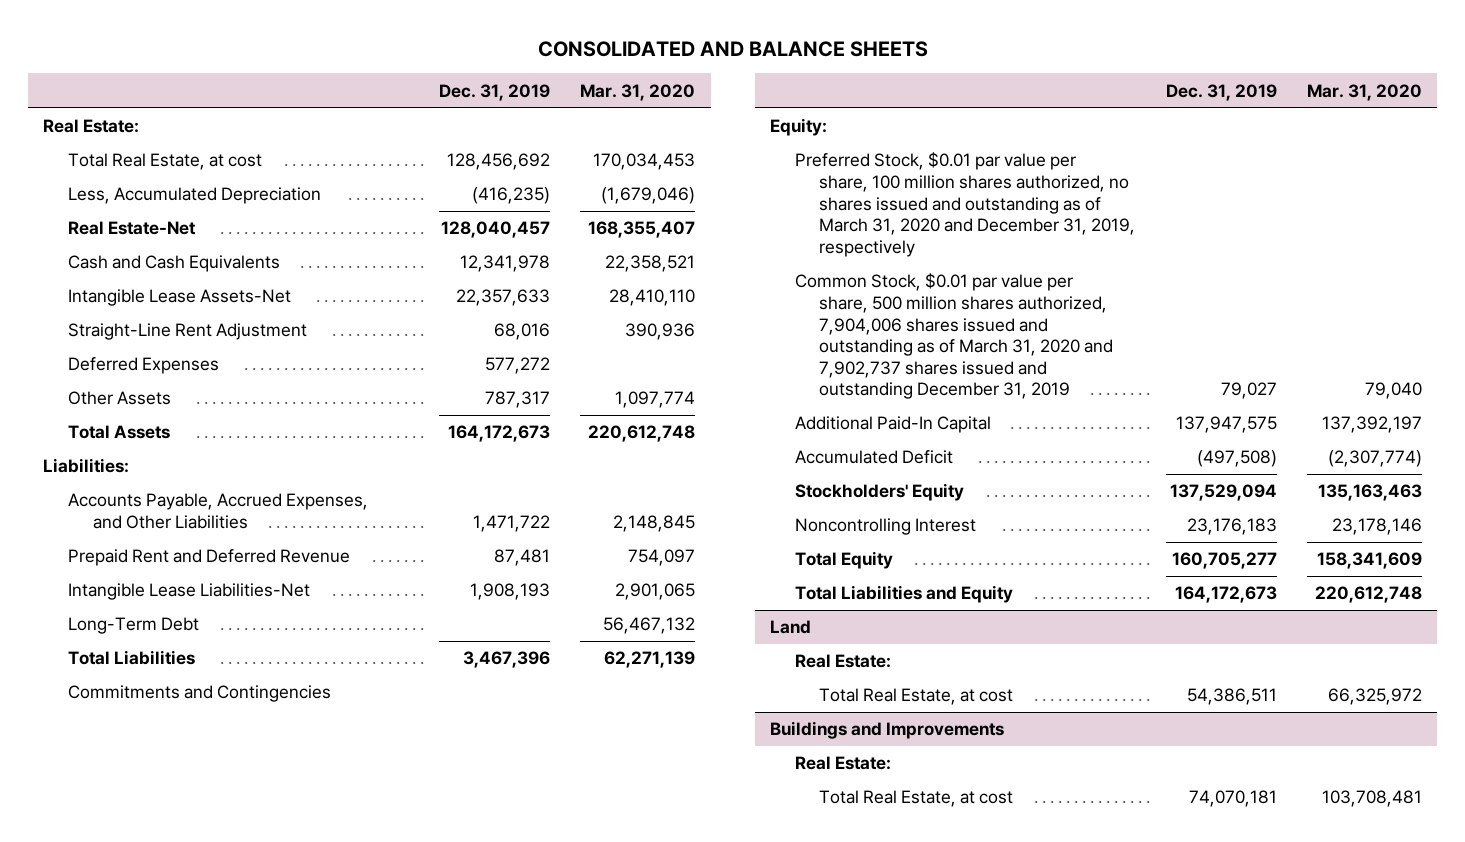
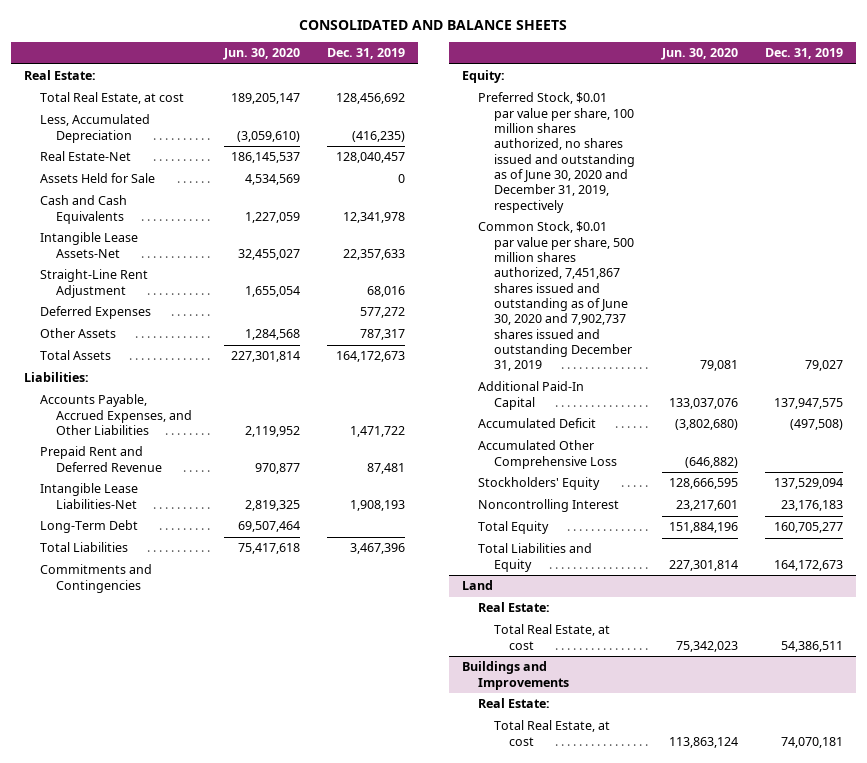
- | Dec. 31, 2019 | Mar. 31, 2020
+ | Jun. 30, 2020 | Dec. 31, 2019
+ Assets Held for Sale | 4,534,569 | 0
- Preferred Stock, $0.01 par value per share, 100 million shares authorized, no shares issued and outstanding as of March 31, 2020 and December 31, 2019, respectively
- Common Stock, $0.01 par value per share, 500 million shares authorized, 7,904,006 shares issued and outstanding as of March 31, 2020 and 7,902,737 shares issued and outstanding December 31, 2019 | 79,027 | 79,040
+ Preferred Stock, $0.01 par value per share, 100 million shares authorized, no shares issued and outstanding as of June 30, 2020 and December 31, 2019, respectively
+ Common Stock, $0.01 par value per share, 500 million shares authorized, 7,451,867 shares issued and outstanding as of June 30, 2020 and 7,902,737 shares issued and outstanding December 31, 2019 | 79,081 | 79,027
+ Accumulated Other Comprehensive Loss | (646,882) |

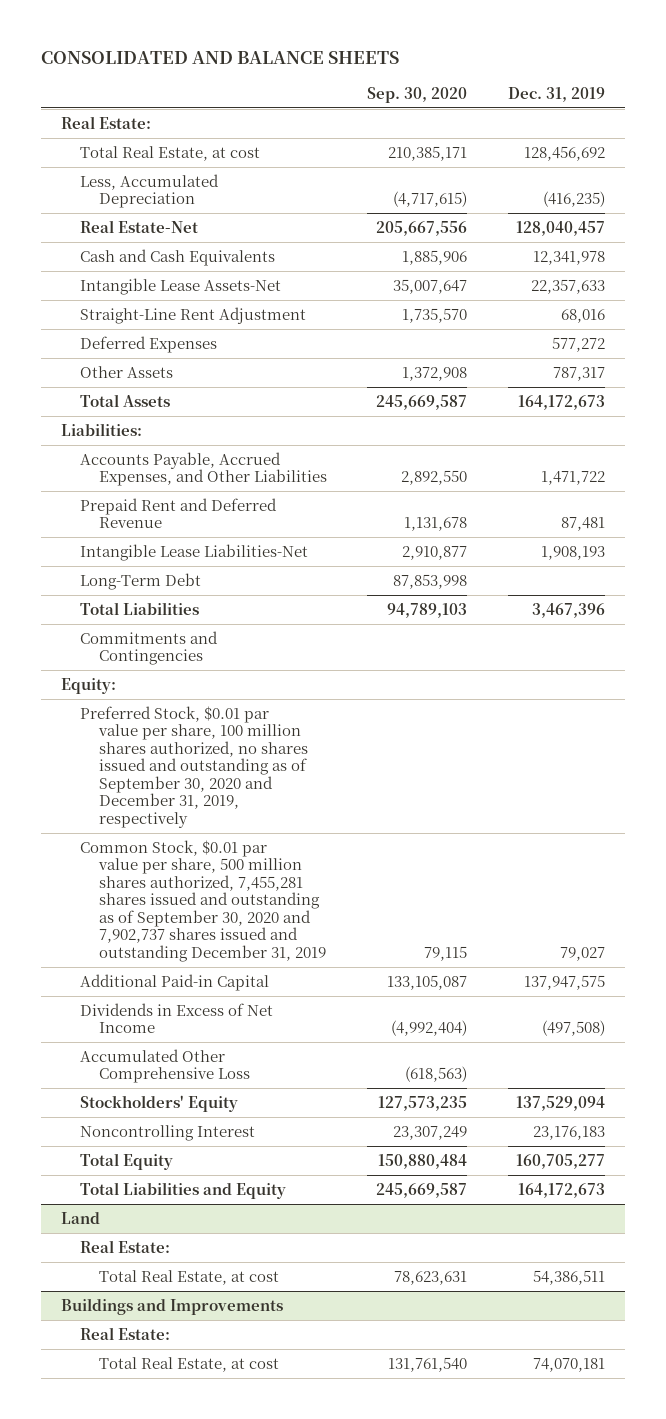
- | Jun. 30, 2020 | Dec. 31, 2019
+ | Sep. 30, 2020 | Dec. 31, 2019
- Assets Held for Sale | 4,534,569 | 0
- Preferred Stock, $0.01 par value per share, 100 million shares authorized, no shares issued and outstanding as of June 30, 2020 and December 31, 2019, respectively
- Common Stock, $0.01 par value per share, 500 million shares authorized, 7,451,867 shares issued and outstanding as of June 30, 2020 and 7,902,737 shares issued and outstanding December 31, 2019 | 79,081 | 79,027
- Additional Paid-In Capital | 133,037,076 | 137,947,575
- Accumulated Deficit | (3,802,680) | (497,508)
+ Preferred Stock, $0.01 par value per share, 100 million shares authorized, no shares issued and outstanding as of September 30, 2020 and December 31, 2019, respectively
+ Common Stock, $0.01 par value per share, 500 million shares authorized, 7,455,281 shares issued and outstanding as of September 30, 2020 and 7,902,737 shares issued and outstanding December 31, 2019 | 79,115 | 79,027
+ Additional Paid-in Capital | 133,105,087 | 137,947,575
+ Dividends in Excess of Net Income | (4,992,404) | (497,508)

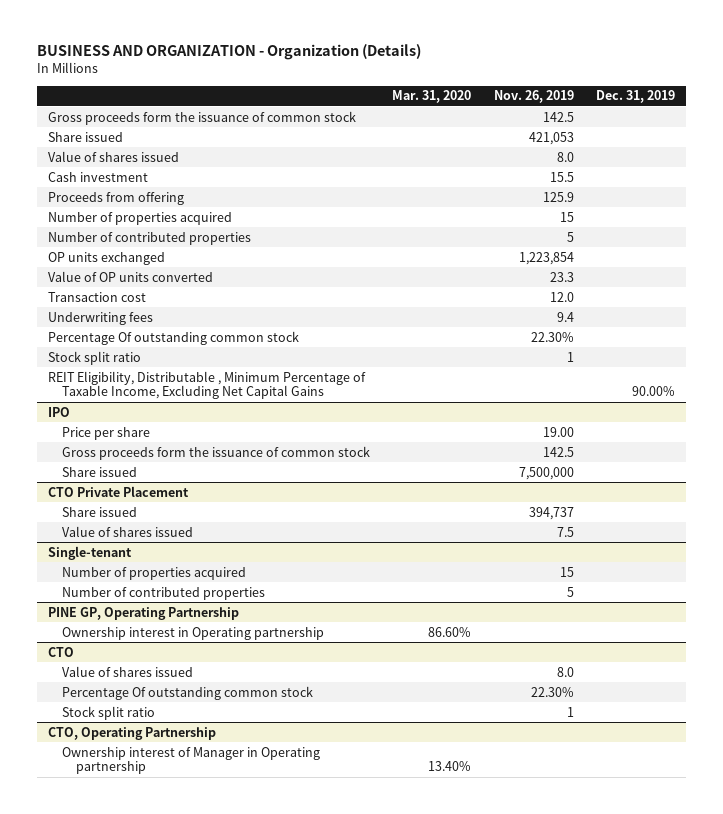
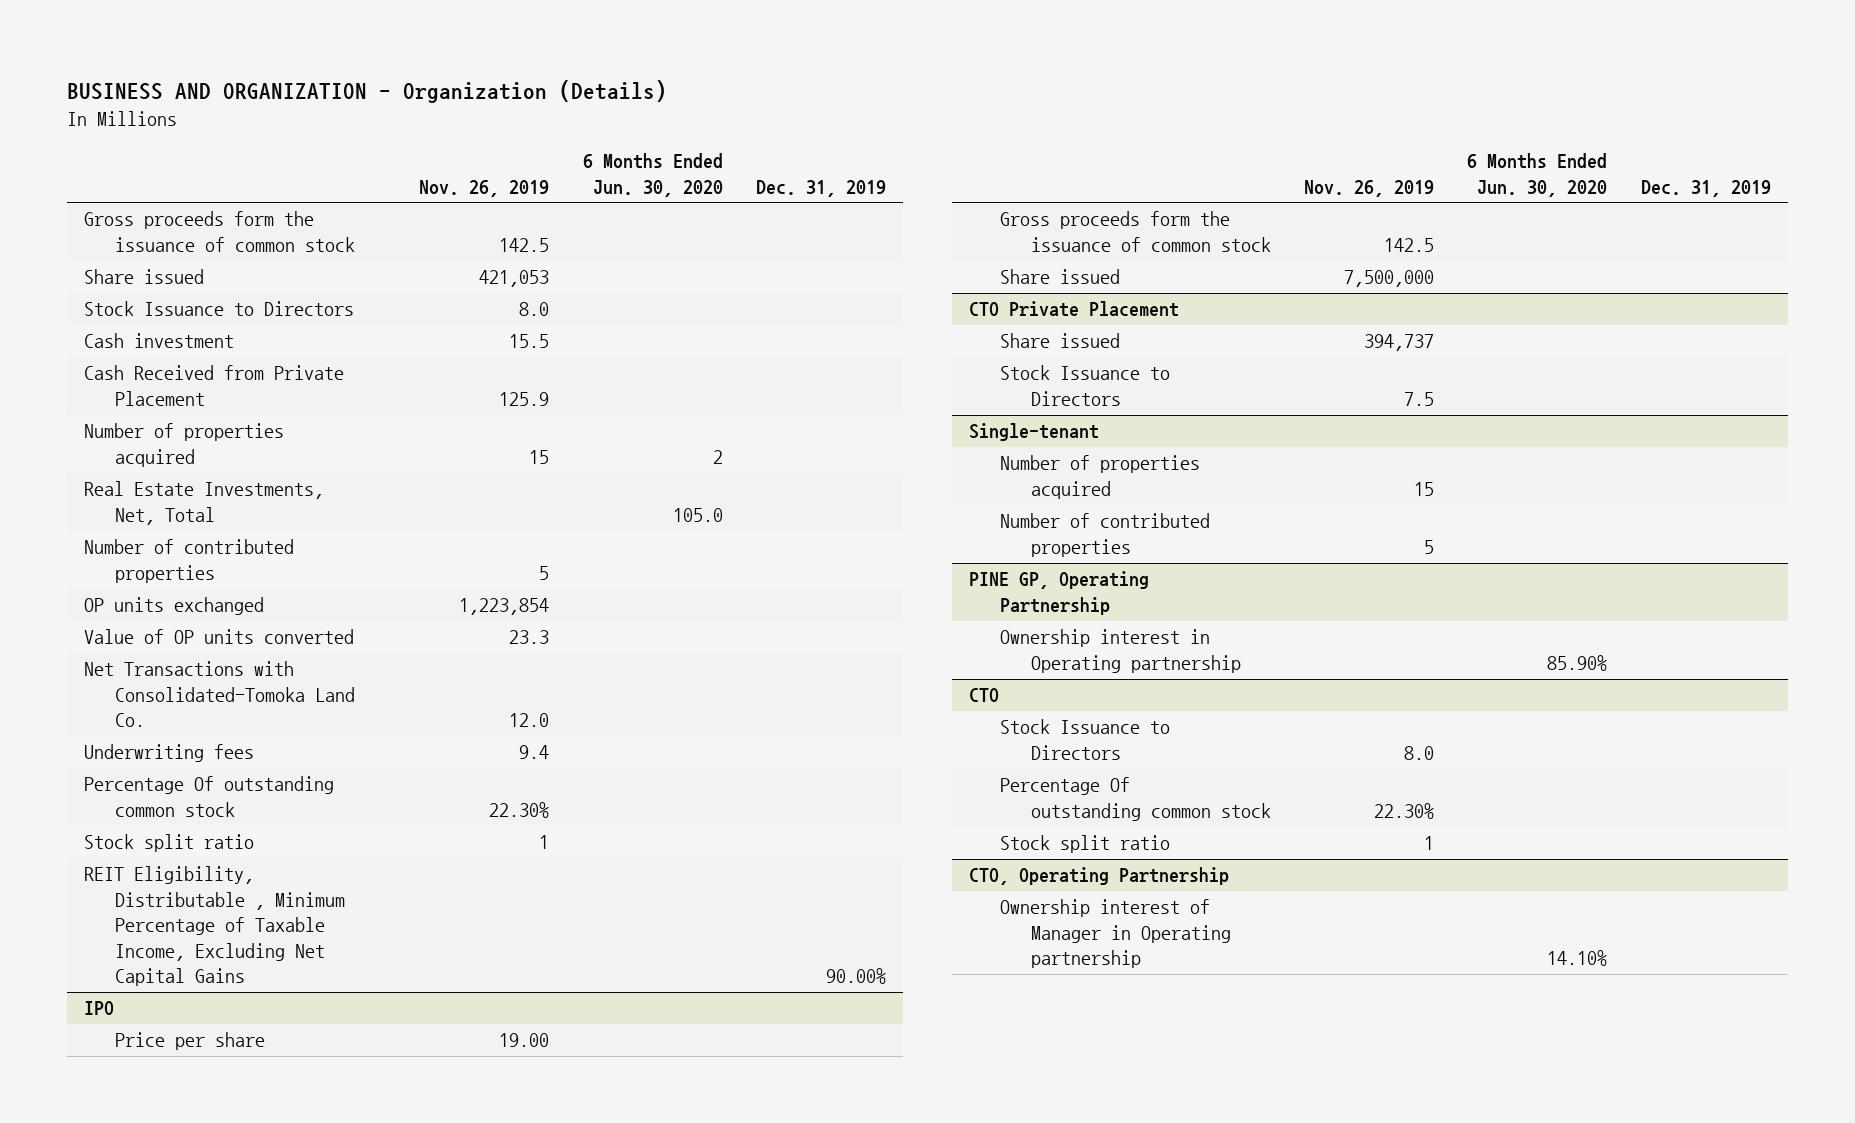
- | Mar. 31, 2020 | Nov. 26, 2019 | Dec. 31, 2019
+ | Nov. 26, 2019 | 6 Months Ended Jun. 30, 2020 | Dec. 31, 2019
- Value of shares issued | | 8.0 |
+ Stock Issuance to Directors | 8.0 | |
- Proceeds from offering | | 125.9 |
+ Cash Received from Private Placement | 125.9 | |
+ Real Estate Investments, Net, Total | | 105.0 |
- Transaction cost | | 12.0 |
+ Net Transactions with Consolidated-Tomoka Land Co. | 12.0 | |
@ CTO Private Placement
- Value of shares issued | | 7.5 |
+ Stock Issuance to Directors | 7.5 | |
@ CTO
- Value of shares issued | | 8.0 |
+ Stock Issuance to Directors | 8.0 | |

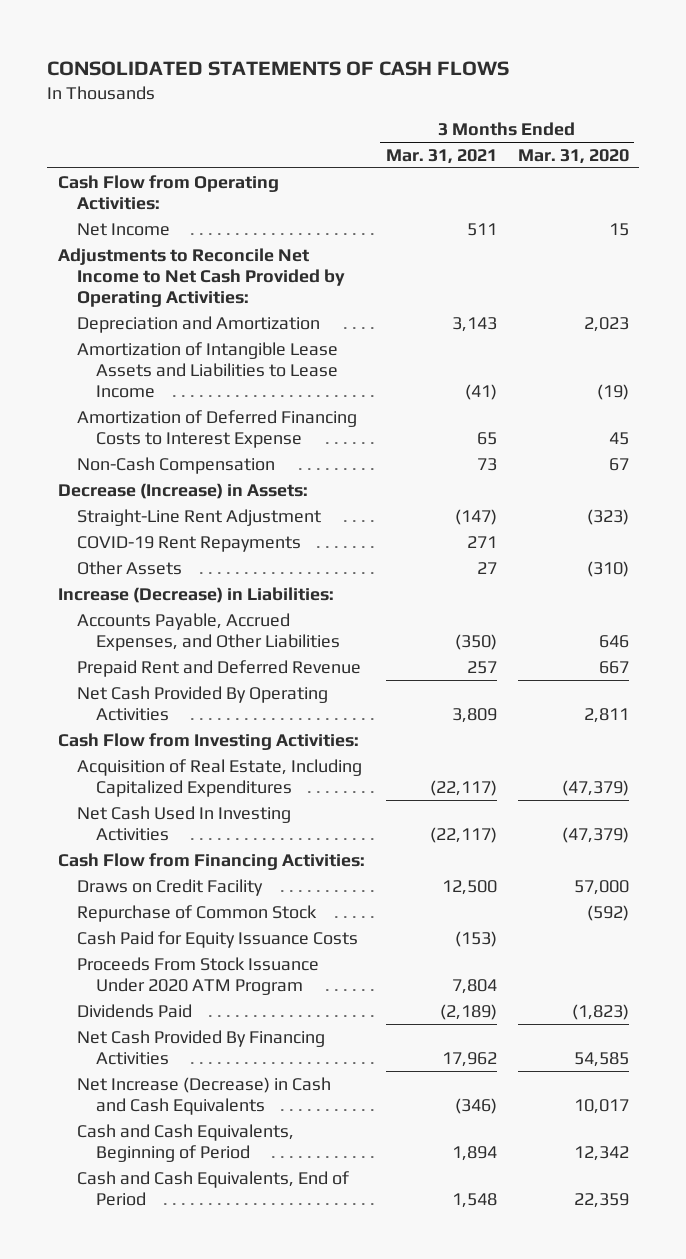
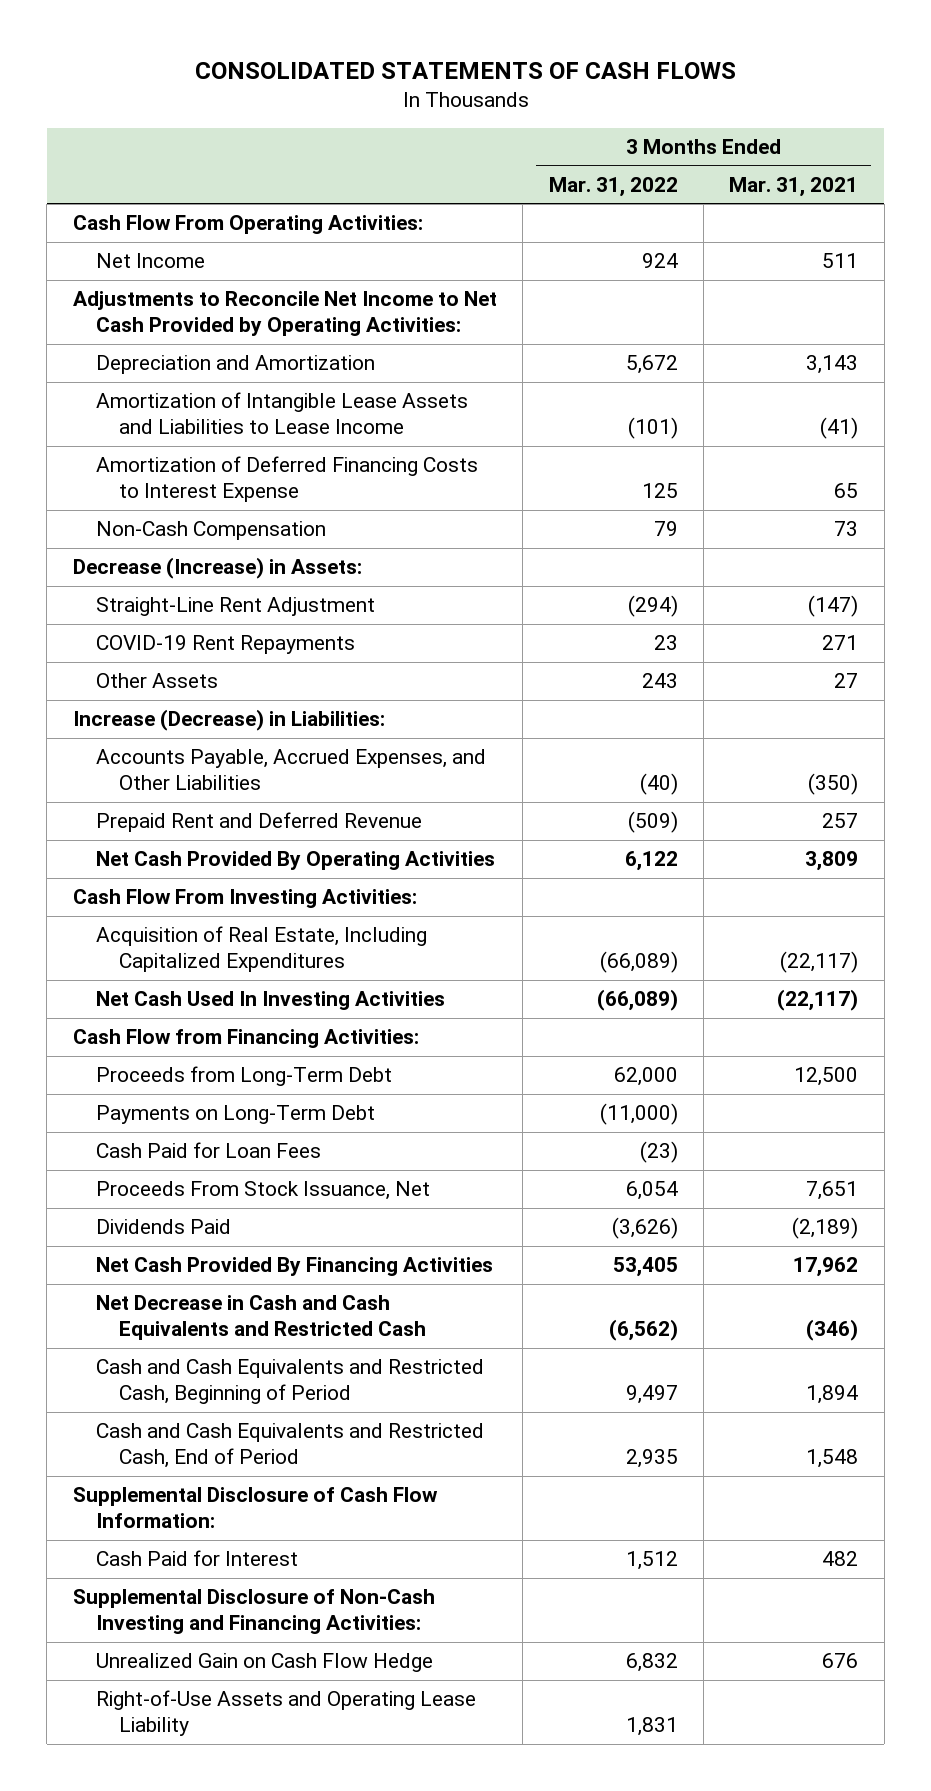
- | 3 Months Ended Mar. 31, 2021 | 3 Months Ended Mar. 31, 2020
+ | 3 Months Ended Mar. 31, 2022 | 3 Months Ended Mar. 31, 2021
- Cash Flow from Operating Activities:
+ Cash Flow From Operating Activities:
- Cash Flow from Investing Activities:
+ Cash Flow From Investing Activities:
- Draws on Credit Facility | 12,500 | 57,000
- Repurchase of Common Stock | | (592)
- Cash Paid for Equity Issuance Costs | (153) |
- Proceeds From Stock Issuance Under 2020 ATM Program | 7,804 |
+ Proceeds from Long-Term Debt | 62,000 | 12,500
+ Payments on Long-Term Debt | (11,000) |
+ Cash Paid for Loan Fees | (23) |
+ Proceeds From Stock Issuance, Net | 6,054 | 7,651
- Net Increase (Decrease) in Cash and Cash Equivalents | (346) | 10,017
- Cash and Cash Equivalents, Beginning of Period | 1,894 | 12,342
- Cash and Cash Equivalents, End of Period | 1,548 | 22,359
+ Net Decrease in Cash and Cash Equivalents and Restricted Cash | (6,562) | (346)
+ Cash and Cash Equivalents and Restricted Cash, Beginning of Period | 9,497 | 1,894
+ Cash and Cash Equivalents and Restricted Cash, End of Period | 2,935 | 1,548
+ Supplemental Disclosure of Cash Flow Information:
+ Cash Paid for Interest | 1,512 | 482
+ Supplemental Disclosure of Non-Cash Investing and Financing Activities:
+ Unrealized Gain on Cash Flow Hedge | 6,832 | 676
+ Right-of-Use Assets and Operating Lease Liability | 1,831 |

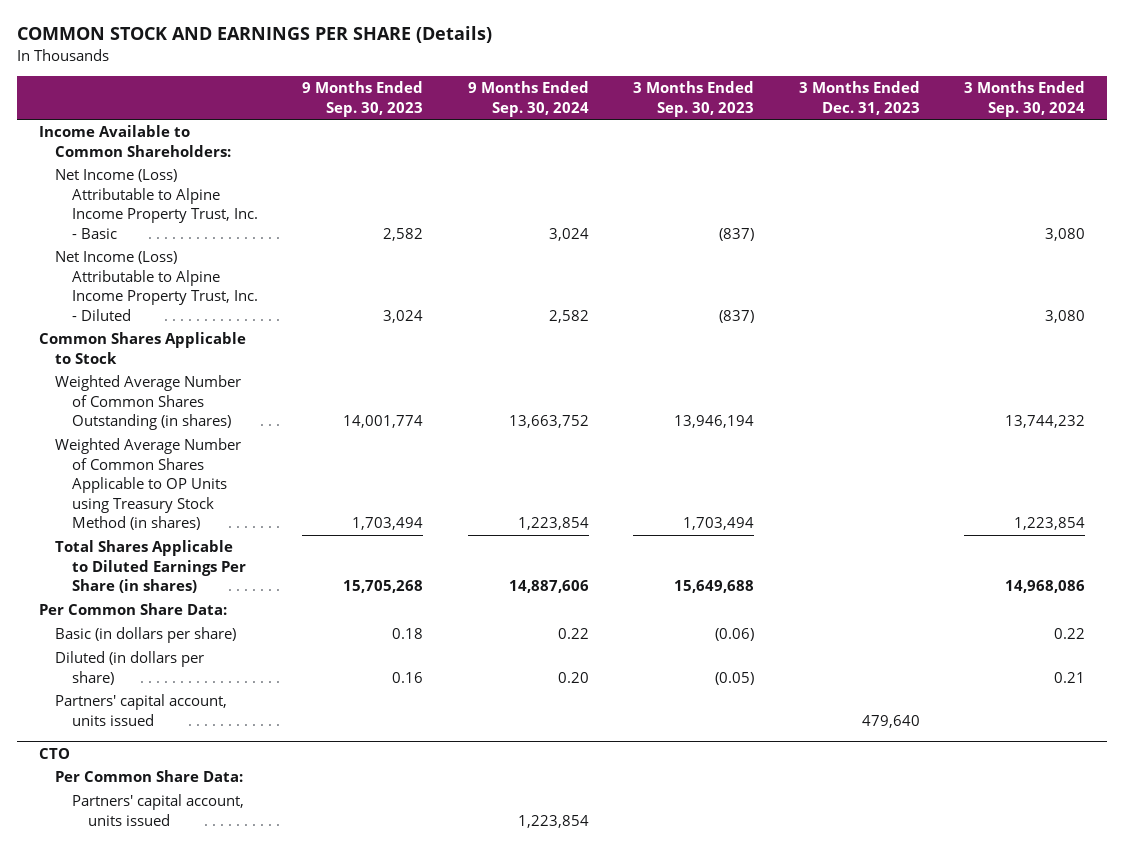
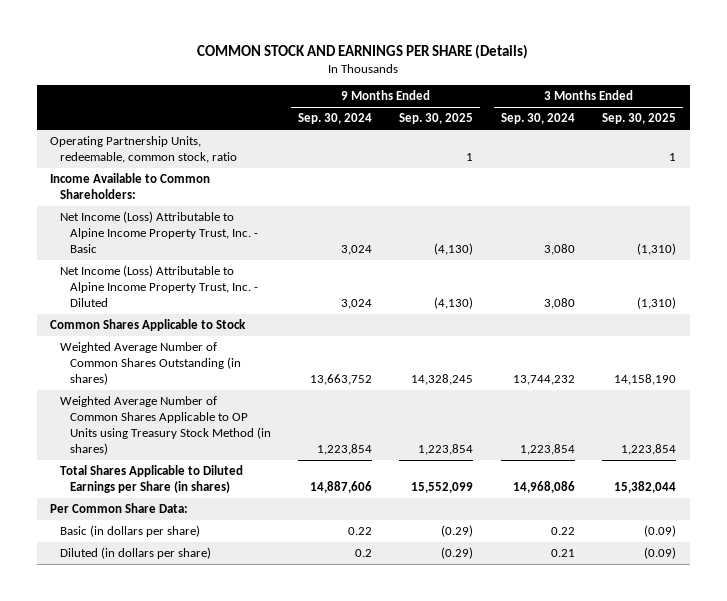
- | 9 Months Ended Sep. 30, 2023 | 9 Months Ended Sep. 30, 2024 | 3 Months Ended Sep. 30, 2023 | 3 Months Ended Dec. 31, 2023 | 3 Months Ended Sep. 30, 2024
+ | 9 Months Ended Sep. 30, 2024 | 9 Months Ended Sep. 30, 2025 | 3 Months Ended Sep. 30, 2024 | 3 Months Ended Sep. 30, 2025
+ Operating Partnership Units, redeemable, common stock, ratio | | 1 | | 1
- Net Income (Loss) Attributable to Alpine Income Property Trust, Inc. - Diluted | 3,024 | 2,582 | (837) | | 3,080
+ Net Income (Loss) Attributable to Alpine Income Property Trust, Inc. - Diluted | 3,024 | (4,130) | 3,080 | (1,310)
- Total Shares Applicable to Diluted Earnings Per Share (in shares) | 15,705,268 | 14,887,606 | 15,649,688 | | 14,968,086
+ Total Shares Applicable to Diluted Earnings per Share (in shares) | 14,887,606 | 15,552,099 | 14,968,086 | 15,382,044
- Diluted (in dollars per share) | 0.16 | 0.20 | (0.05) | | 0.21
- Partners' capital account, units issued | | | | 479,640 |
- CTO
- Per Common Share Data:
- Partners' capital account, units issued | | 1,223,854 | | |
+ Diluted (in dollars per share) | 0.2 | (0.29) | 0.21 | (0.09)

